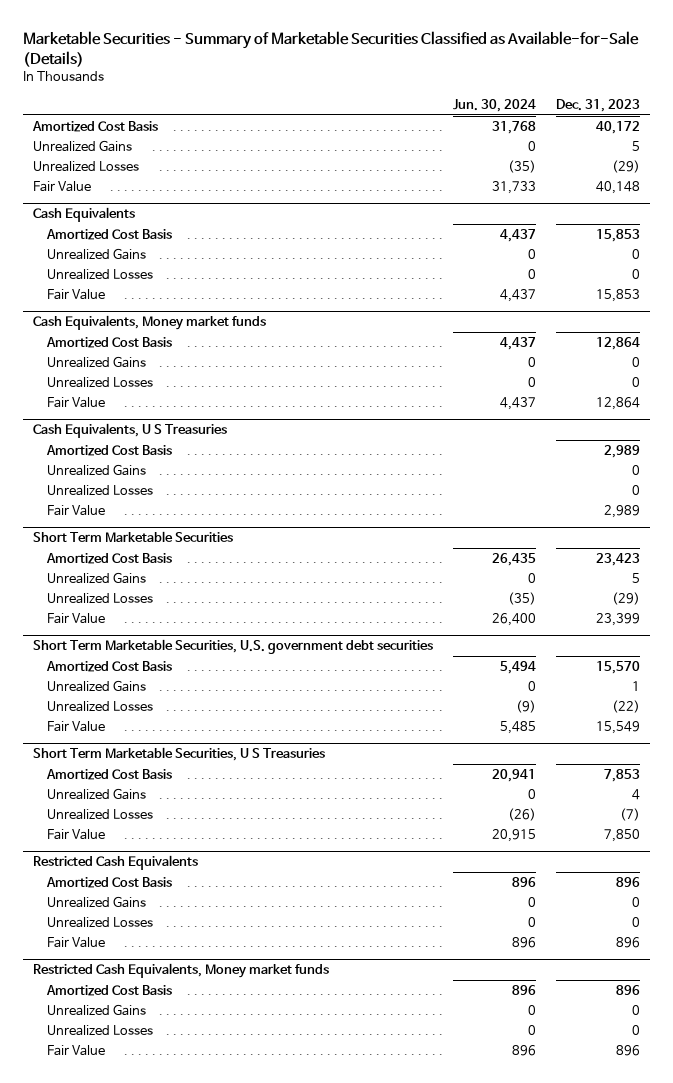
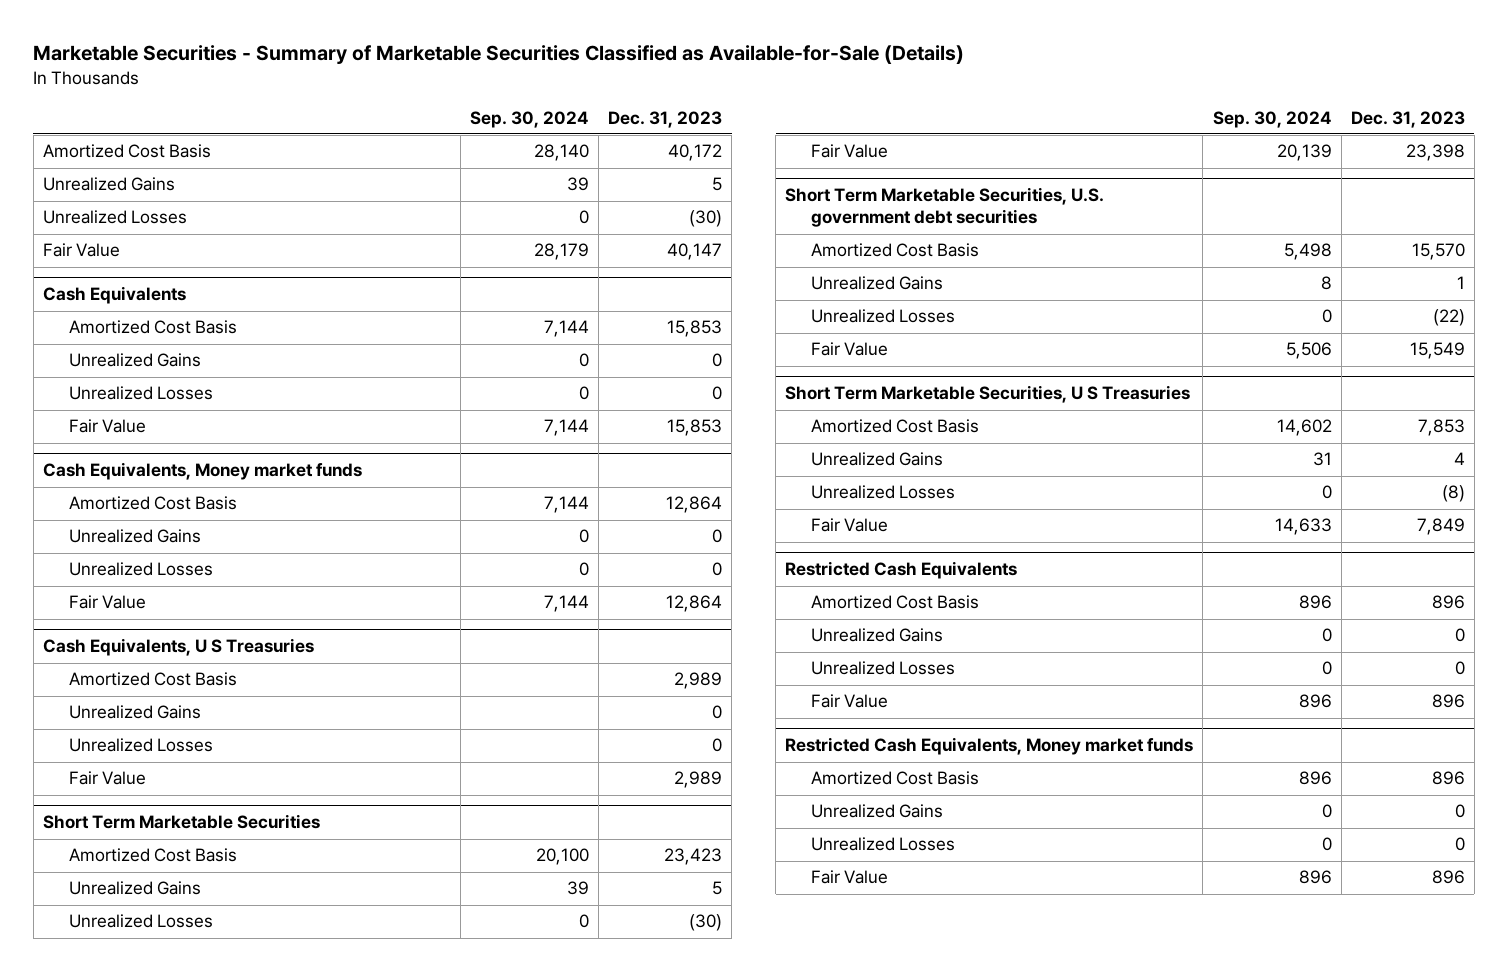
- | Jun. 30, 2024 | Dec. 31, 2023
+ | Sep. 30, 2024 | Dec. 31, 2023
- Unrealized Losses | (35) | (29)
- Fair Value | 31,733 | 40,148
+ Unrealized Losses | 0 | (30)
+ Fair Value | 28,179 | 40,147
@ Short Term Marketable Securities
- Unrealized Losses | (35) | (29)
- Fair Value | 26,400 | 23,399
+ Unrealized Losses | 0 | (30)
+ Fair Value | 20,139 | 23,398
@ Short Term Marketable Securities, U S Treasuries
- Unrealized Losses | (26) | (7)
- Fair Value | 20,915 | 7,850
+ Unrealized Losses | 0 | (8)
+ Fair Value | 14,633 | 7,849

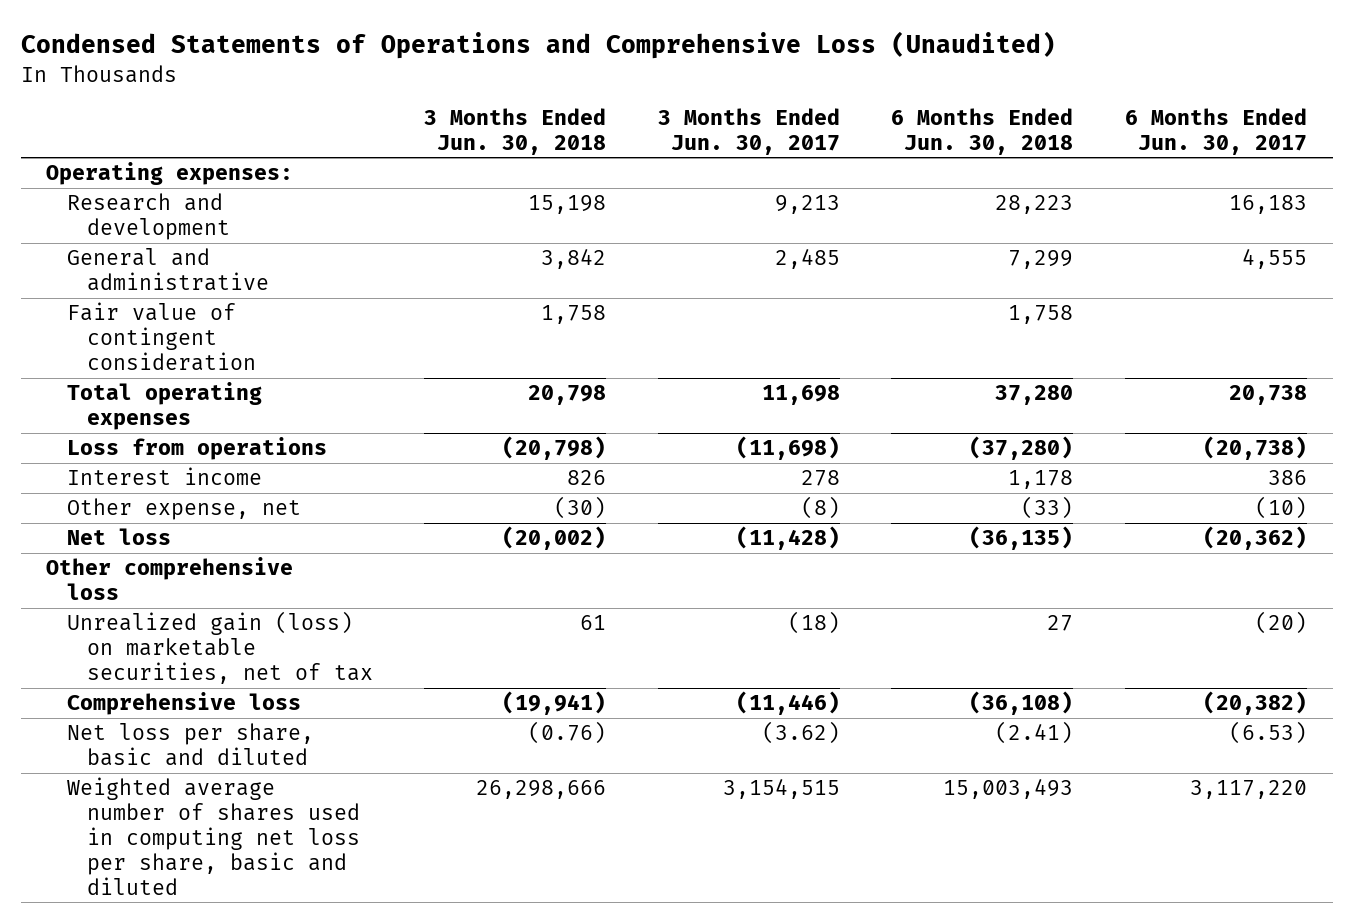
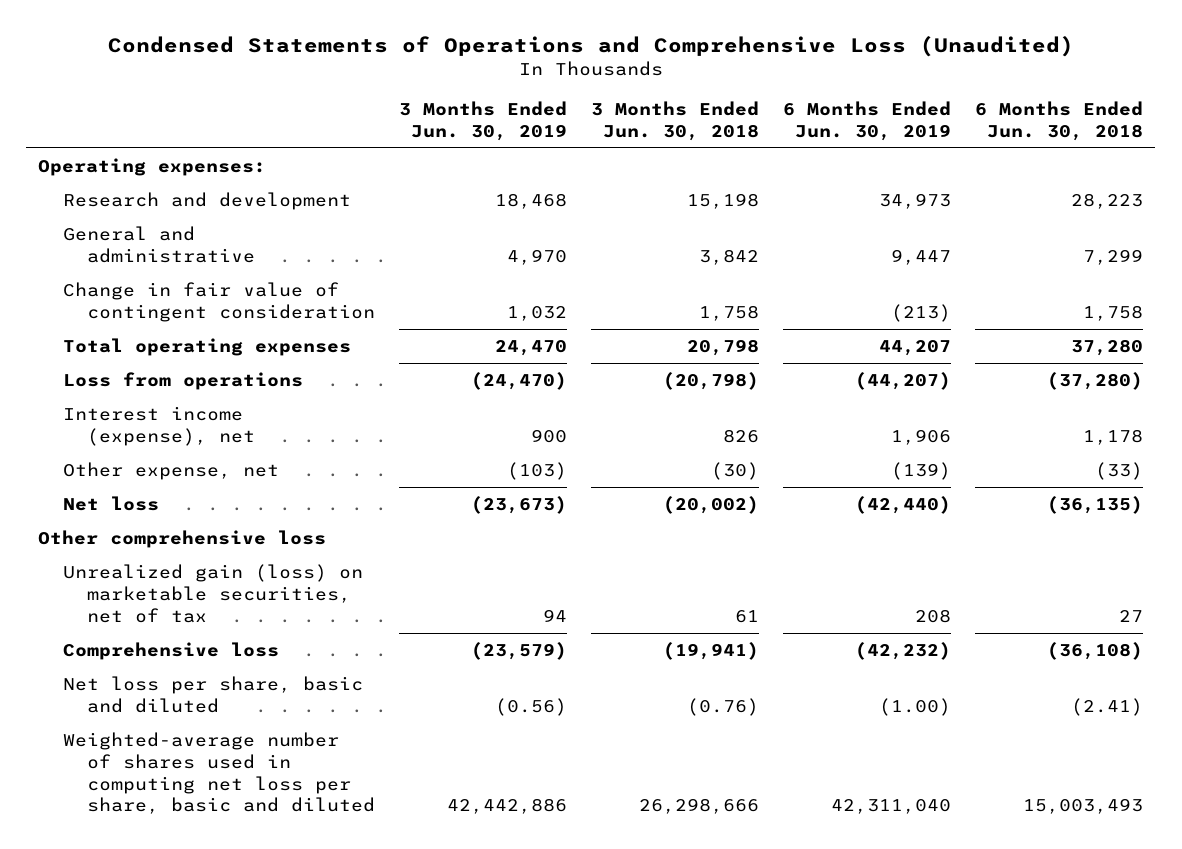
- | 3 Months Ended Jun. 30, 2018 | 3 Months Ended Jun. 30, 2017 | 6 Months Ended Jun. 30, 2018 | 6 Months Ended Jun. 30, 2017
+ | 3 Months Ended Jun. 30, 2019 | 3 Months Ended Jun. 30, 2018 | 6 Months Ended Jun. 30, 2019 | 6 Months Ended Jun. 30, 2018
- Fair value of contingent consideration | 1,758 | | 1,758 |
+ Change in fair value of contingent consideration | 1,032 | 1,758 | (213) | 1,758
- Interest income | 826 | 278 | 1,178 | 386
+ Interest income (expense), net | 900 | 826 | 1,906 | 1,178
- Weighted average number of shares used in computing net loss per share, basic and diluted | 26,298,666 | 3,154,515 | 15,003,493 | 3,117,220
+ Weighted-average number of shares used in computing net loss per share, basic and diluted | 42,442,886 | 26,298,666 | 42,311,040 | 15,003,493

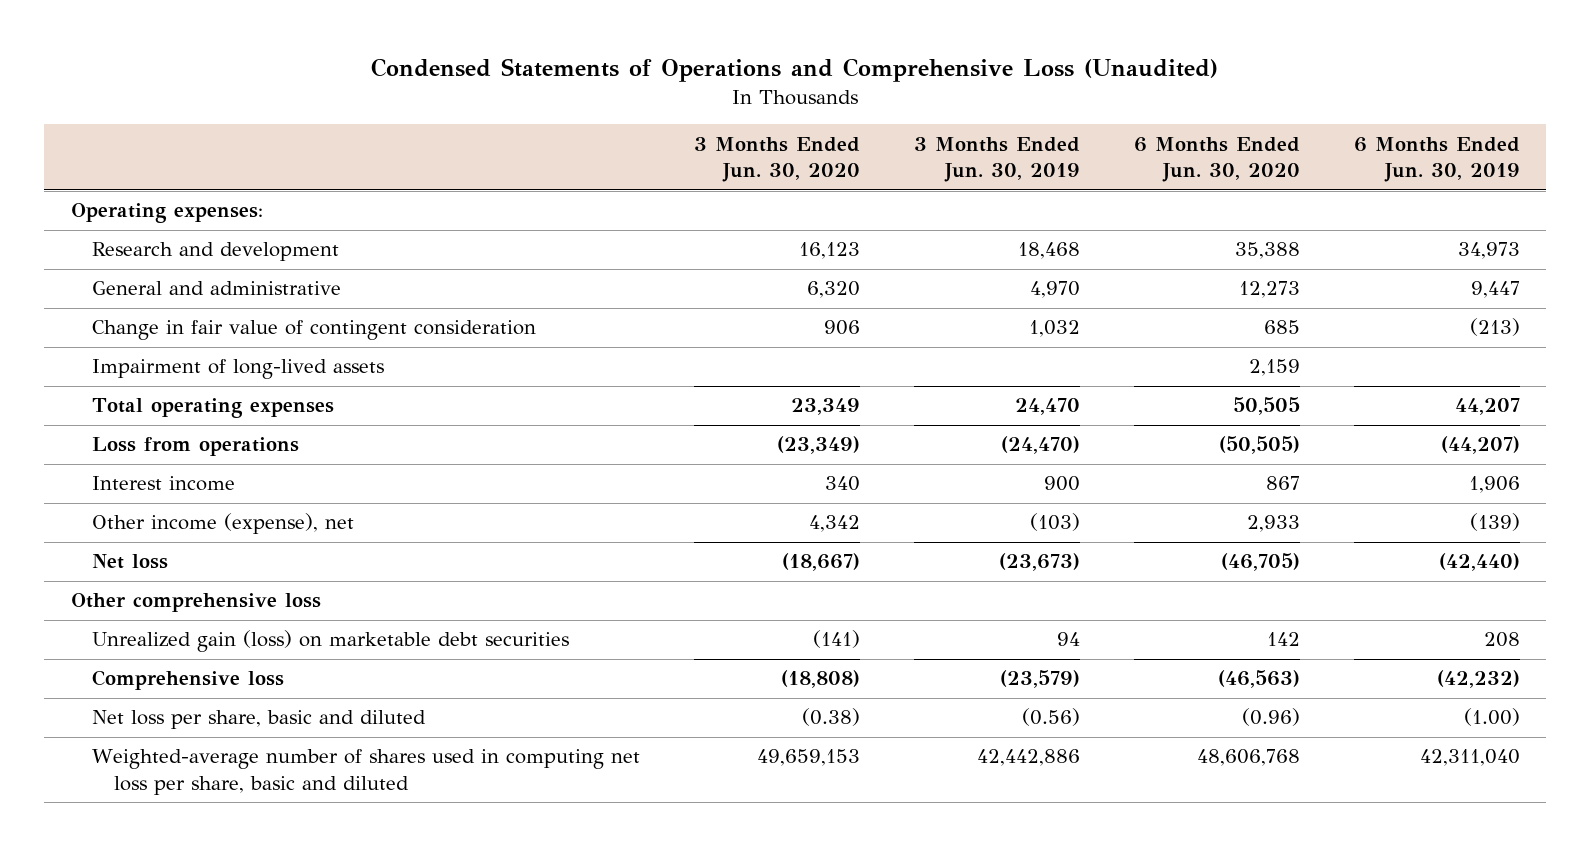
- | 3 Months Ended Jun. 30, 2019 | 3 Months Ended Jun. 30, 2018 | 6 Months Ended Jun. 30, 2019 | 6 Months Ended Jun. 30, 2018
+ | 3 Months Ended Jun. 30, 2020 | 3 Months Ended Jun. 30, 2019 | 6 Months Ended Jun. 30, 2020 | 6 Months Ended Jun. 30, 2019
+ Impairment of long-lived assets | | | 2,159 |
- Interest income (expense), net | 900 | 826 | 1,906 | 1,178
- Other expense, net | (103) | (30) | (139) | (33)
+ Interest income | 340 | 900 | 867 | 1,906
+ Other income (expense), net | 4,342 | (103) | 2,933 | (139)
- Unrealized gain (loss) on marketable securities, net of tax | 94 | 61 | 208 | 27
+ Unrealized gain (loss) on marketable debt securities | (141) | 94 | 142 | 208

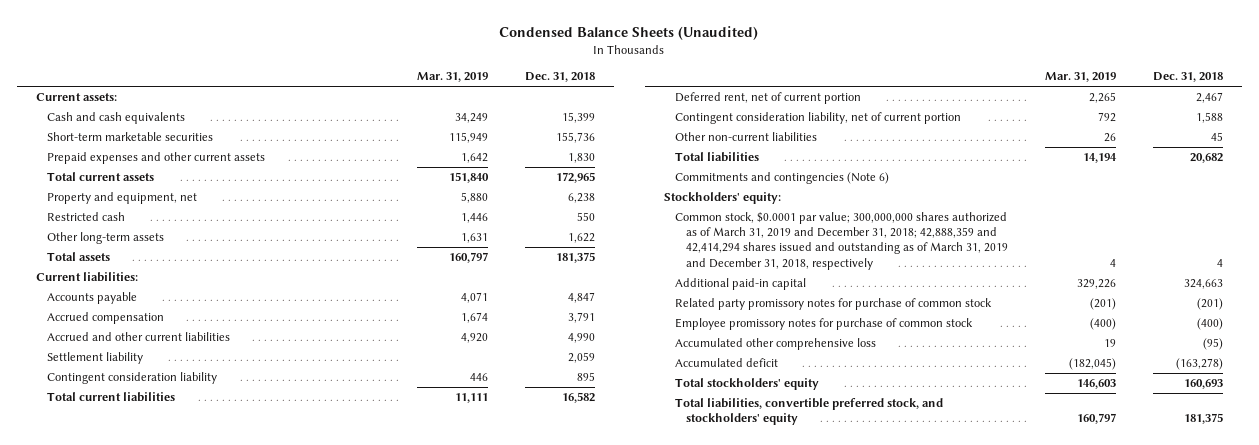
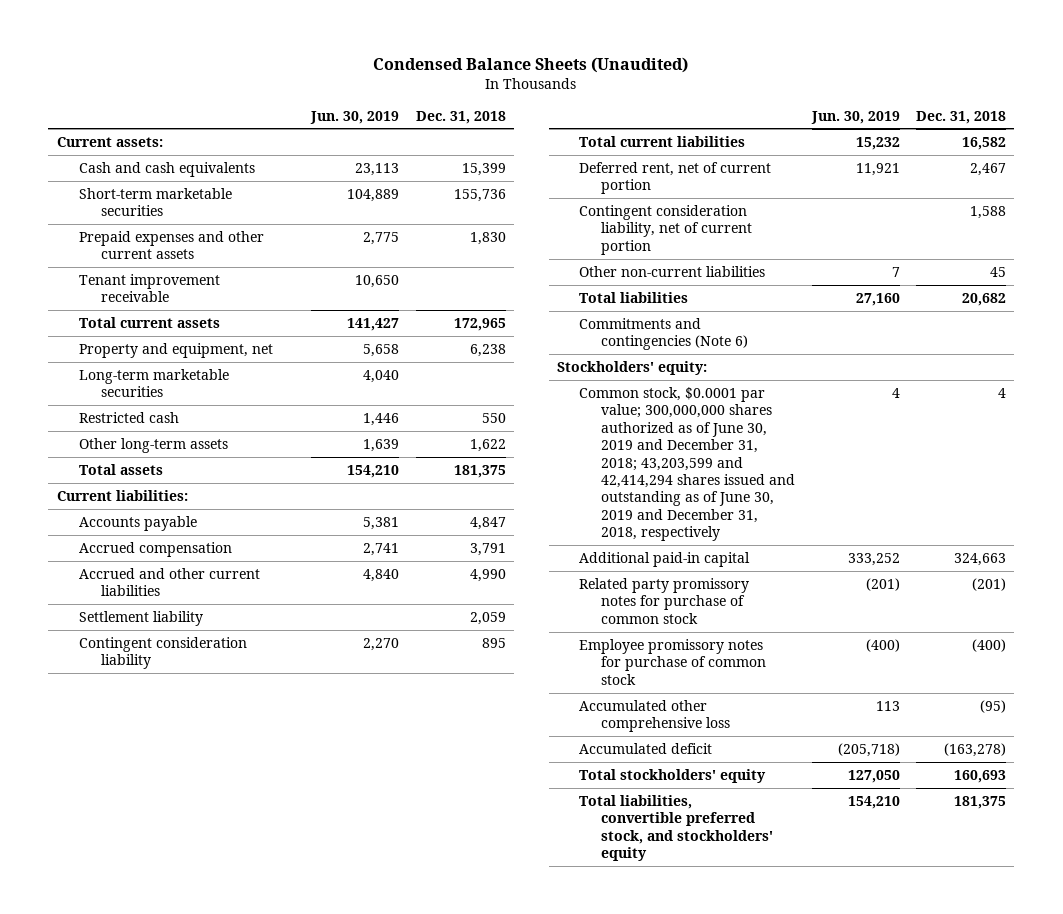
- | Mar. 31, 2019 | Dec. 31, 2018
+ | Jun. 30, 2019 | Dec. 31, 2018
+ Tenant improvement receivable | 10,650 |
+ Long-term marketable securities | 4,040 |
- Common stock, $0.0001 par value; 300,000,000 shares authorized as of March 31, 2019 and December 31, 2018; 42,888,359 and 42,414,294 shares issued and outstanding as of March 31, 2019 and December 31, 2018, respectively | 4 | 4
+ Common stock, $0.0001 par value; 300,000,000 shares authorized as of June 30, 2019 and December 31, 2018; 43,203,599 and 42,414,294 shares issued and outstanding as of June 30, 2019 and December 31, 2018, respectively | 4 | 4

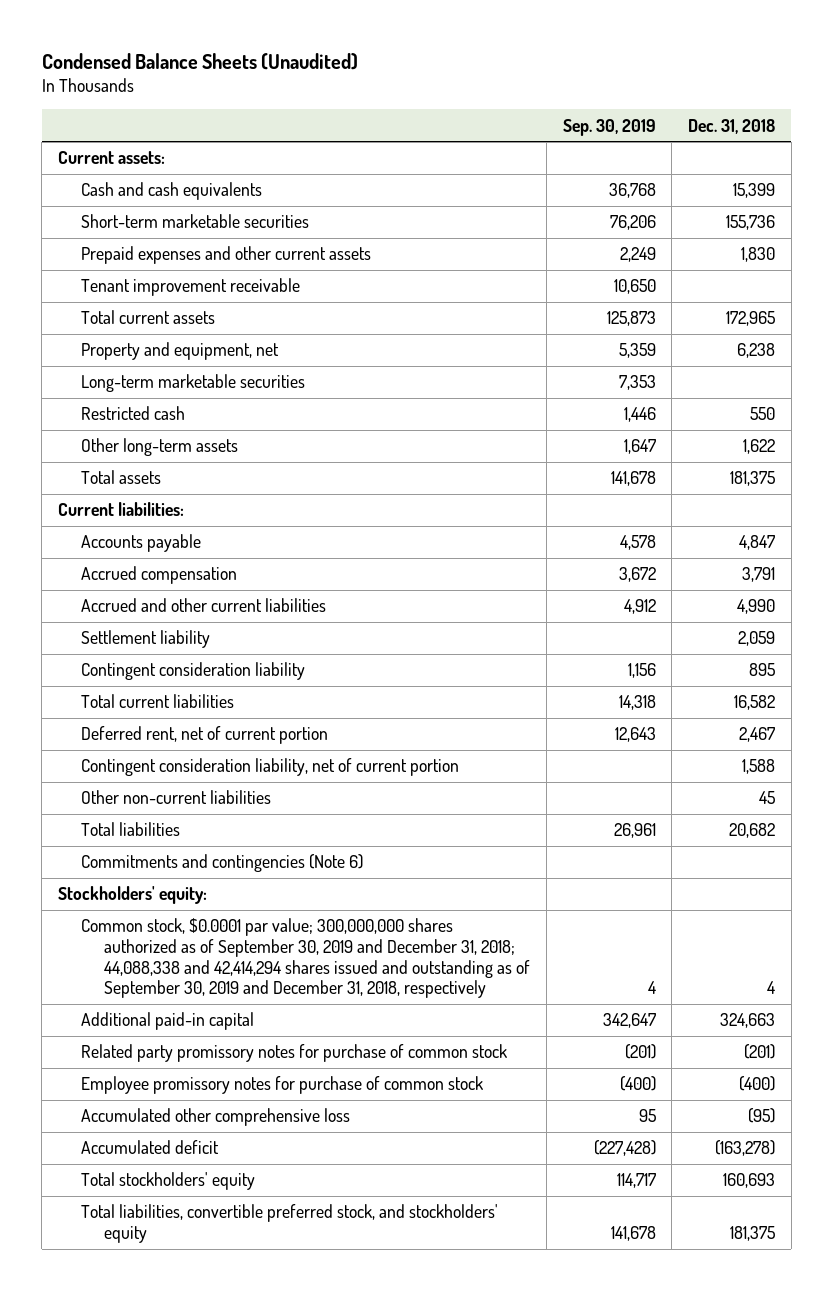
- | Jun. 30, 2019 | Dec. 31, 2018
+ | Sep. 30, 2019 | Dec. 31, 2018
- Common stock, $0.0001 par value; 300,000,000 shares authorized as of June 30, 2019 and December 31, 2018; 43,203,599 and 42,414,294 shares issued and outstanding as of June 30, 2019 and December 31, 2018, respectively | 4 | 4
+ Common stock, $0.0001 par value; 300,000,000 shares authorized as of September 30, 2019 and December 31, 2018; 44,088,338 and 42,414,294 shares issued and outstanding as of September 30, 2019 and December 31, 2018, respectively | 4 | 4

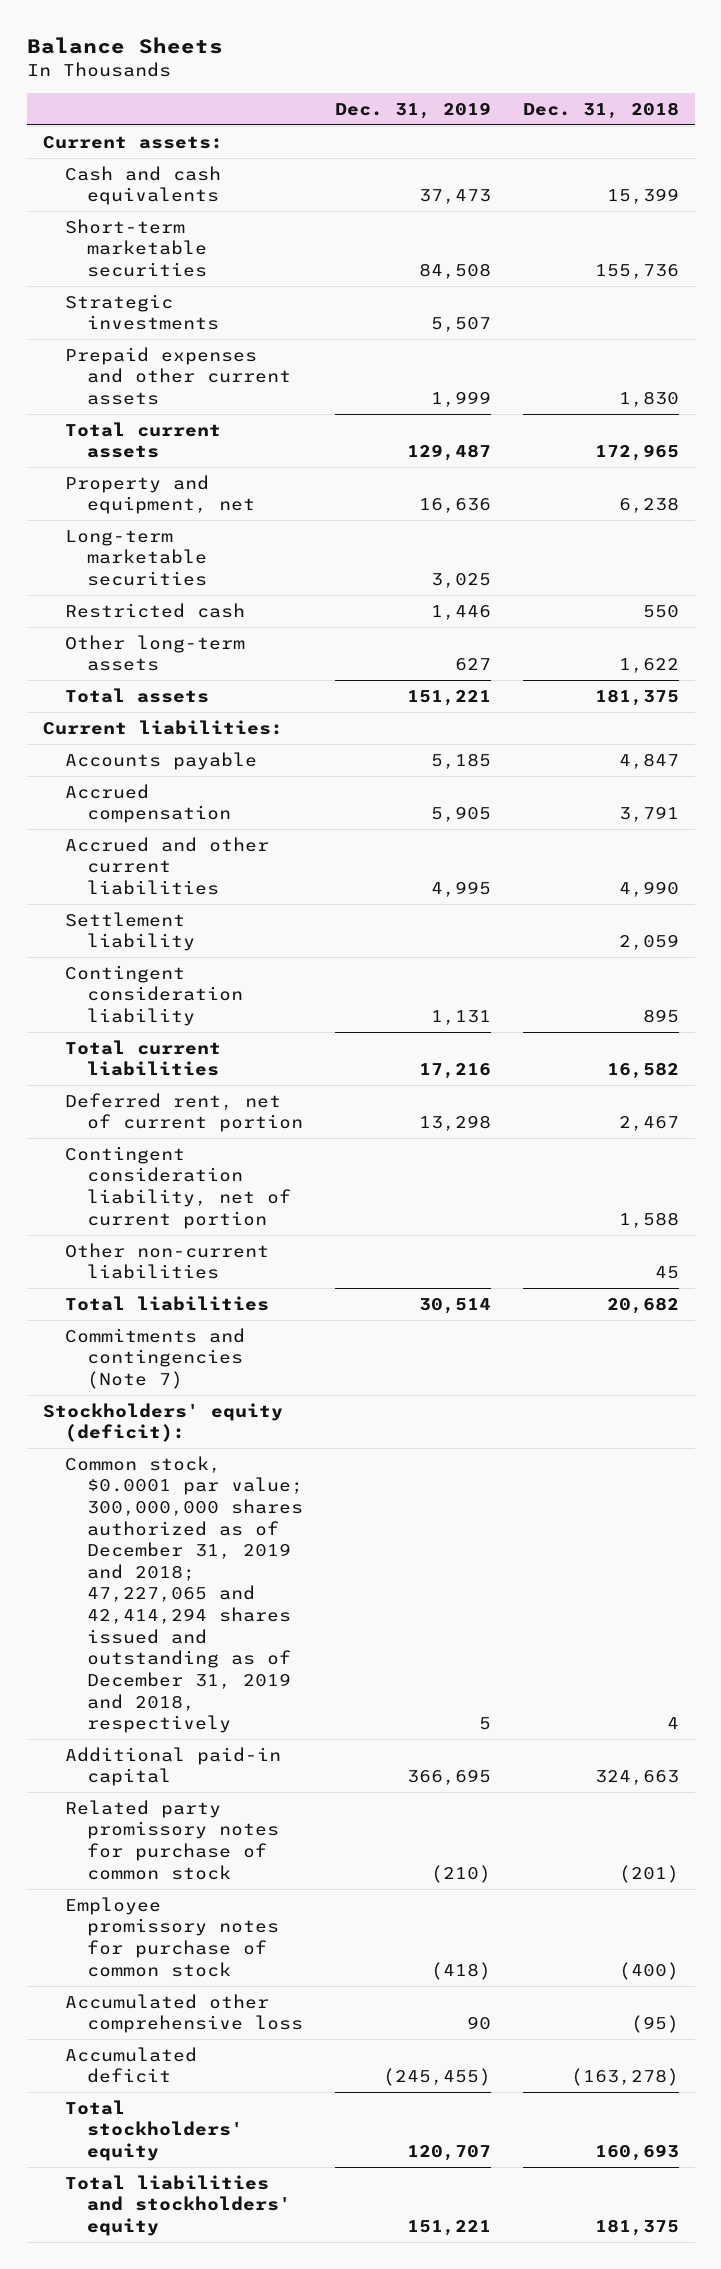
- Condensed Balance Sheets (Unaudited)
+ Balance Sheets
- | Sep. 30, 2019 | Dec. 31, 2018
+ | Dec. 31, 2019 | Dec. 31, 2018
+ Strategic investments | 5,507 |
- Tenant improvement receivable | 10,650 |
- Commitments and contingencies (Note 6)
- Stockholders' equity:
- Common stock, $0.0001 par value; 300,000,000 shares authorized as of September 30, 2019 and December 31, 2018; 44,088,338 and 42,414,294 shares issued and outstanding as of September 30, 2019 and December 31, 2018, respectively | 4 | 4
+ Commitments and contingencies (Note 7)
+ Stockholders' equity (deficit):
+ Common stock, $0.0001 par value; 300,000,000 shares authorized as of December 31, 2019 and 2018; 47,227,065 and 42,414,294 shares issued and outstanding as of December 31, 2019 and 2018, respectively | 5 | 4
- Total liabilities, convertible preferred stock, and stockholders' equity | 141,678 | 181,375
+ Total liabilities and stockholders' equity | 151,221 | 181,375

